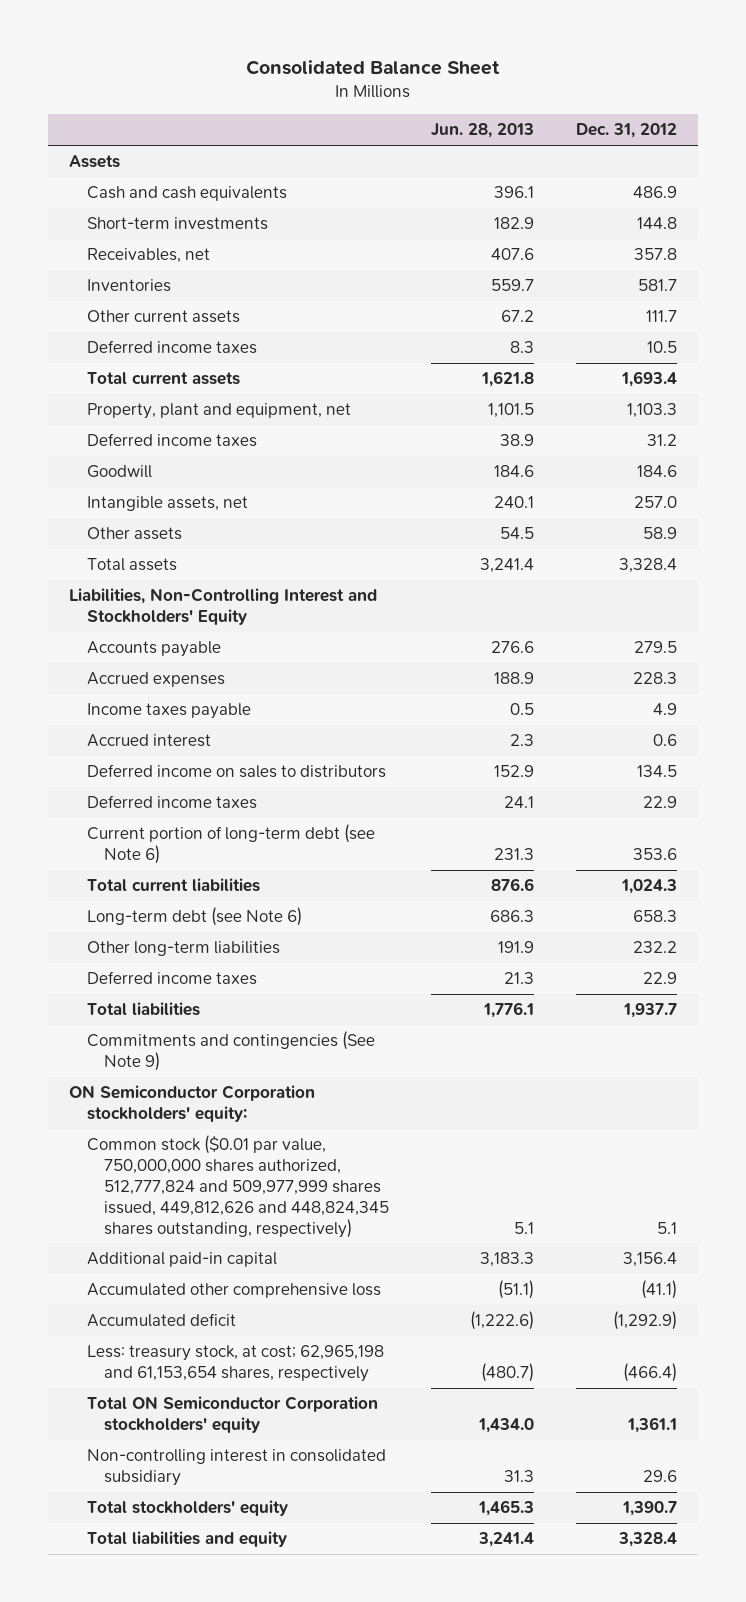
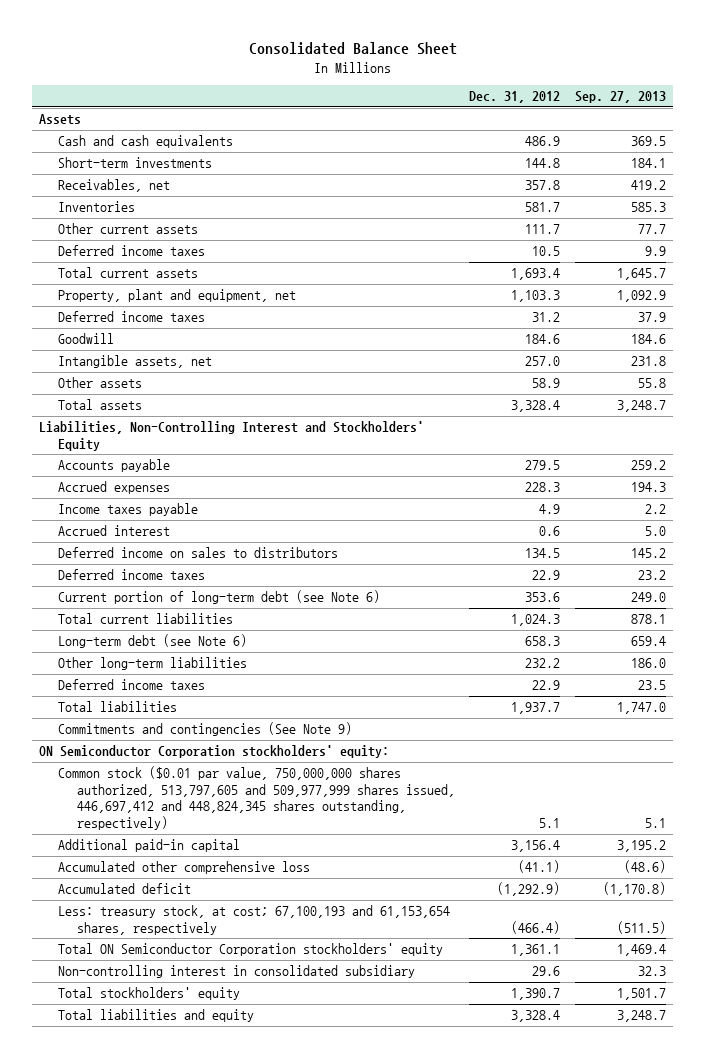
- | Jun. 28, 2013 | Dec. 31, 2012
+ | Dec. 31, 2012 | Sep. 27, 2013
- Common stock ($0.01 par value, 750,000,000 shares authorized, 512,777,824 and 509,977,999 shares issued, 449,812,626 and 448,824,345 shares outstanding, respectively) | 5.1 | 5.1
+ Common stock ($0.01 par value, 750,000,000 shares authorized, 513,797,605 and 509,977,999 shares issued, 446,697,412 and 448,824,345 shares outstanding, respectively) | 5.1 | 5.1
- Less: treasury stock, at cost; 62,965,198 and 61,153,654 shares, respectively | (480.7) | (466.4)
+ Less: treasury stock, at cost; 67,100,193 and 61,153,654 shares, respectively | (466.4) | (511.5)

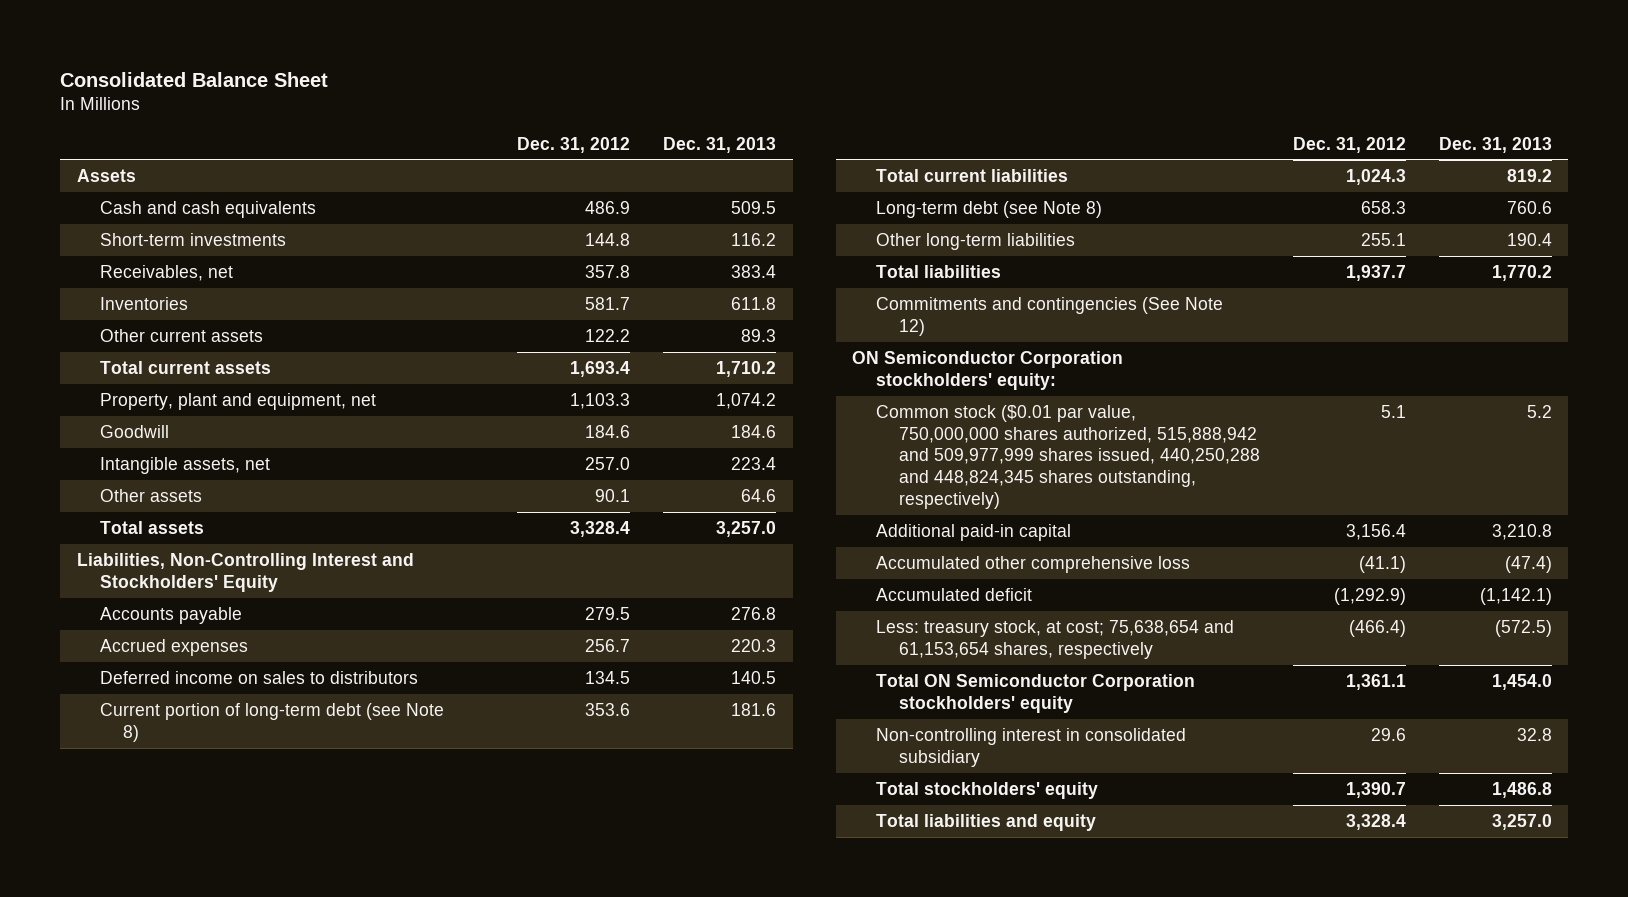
- | Dec. 31, 2012 | Sep. 27, 2013
+ | Dec. 31, 2012 | Dec. 31, 2013
- Other current assets | 111.7 | 77.7
- Deferred income taxes | 10.5 | 9.9
+ Other current assets | 122.2 | 89.3
- Deferred income taxes | 31.2 | 37.9
- Other assets | 58.9 | 55.8
+ Other assets | 90.1 | 64.6
- Accrued expenses | 228.3 | 194.3
- Income taxes payable | 4.9 | 2.2
- Accrued interest | 0.6 | 5.0
+ Accrued expenses | 256.7 | 220.3
- Deferred income taxes | 22.9 | 23.2
- Current portion of long-term debt (see Note 6) | 353.6 | 249.0
+ Current portion of long-term debt (see Note 8) | 353.6 | 181.6
- Long-term debt (see Note 6) | 658.3 | 659.4
- Other long-term liabilities | 232.2 | 186.0
- Deferred income taxes | 22.9 | 23.5
+ Long-term debt (see Note 8) | 658.3 | 760.6
+ Other long-term liabilities | 255.1 | 190.4
- Commitments and contingencies (See Note 9)
+ Commitments and contingencies (See Note 12)
- Common stock ($0.01 par value, 750,000,000 shares authorized, 513,797,605 and 509,977,999 shares issued, 446,697,412 and 448,824,345 shares outstanding, respectively) | 5.1 | 5.1
+ Common stock ($0.01 par value, 750,000,000 shares authorized, 515,888,942 and 509,977,999 shares issued, 440,250,288 and 448,824,345 shares outstanding, respectively) | 5.1 | 5.2
- Less: treasury stock, at cost; 67,100,193 and 61,153,654 shares, respectively | (466.4) | (511.5)
+ Less: treasury stock, at cost; 75,638,654 and 61,153,654 shares, respectively | (466.4) | (572.5)

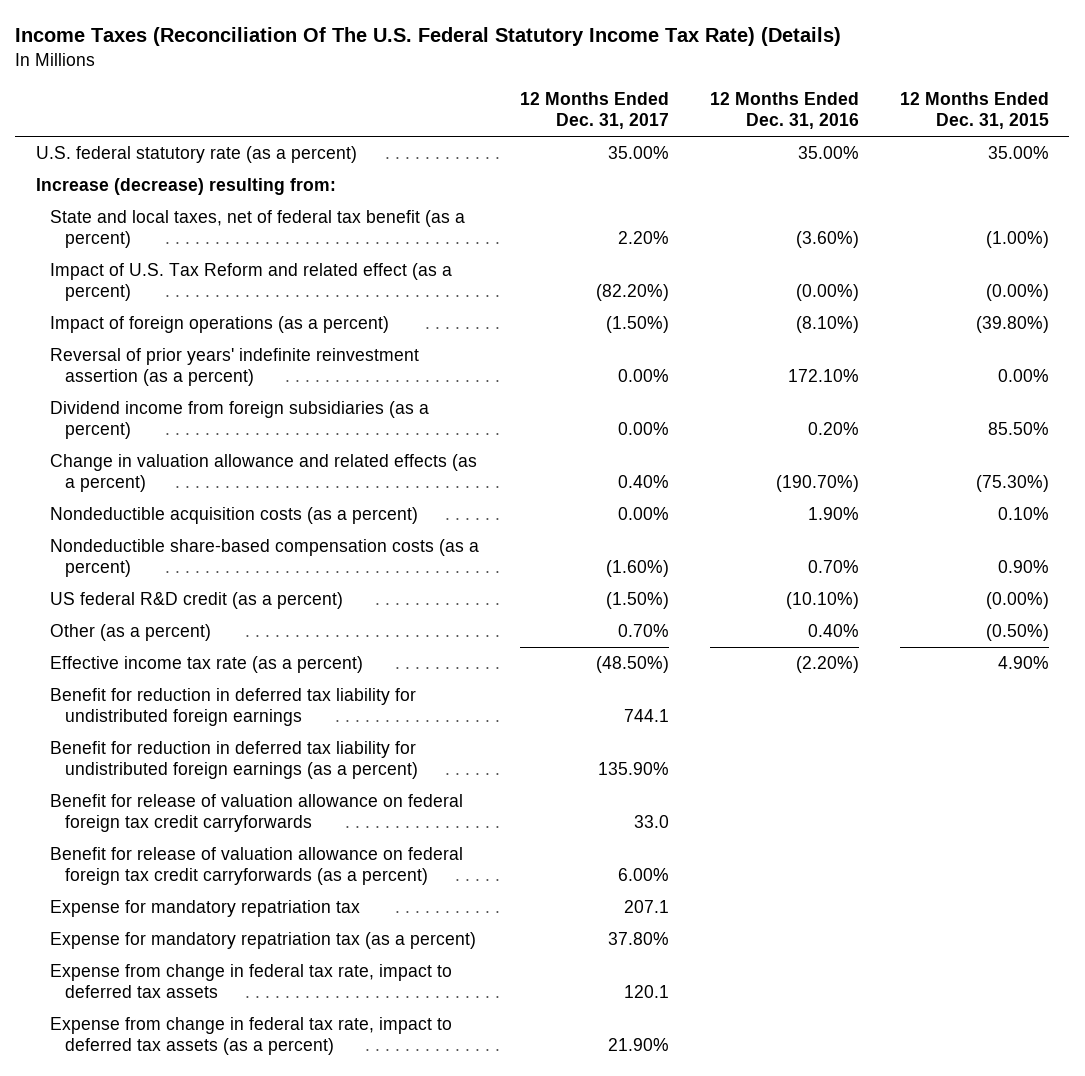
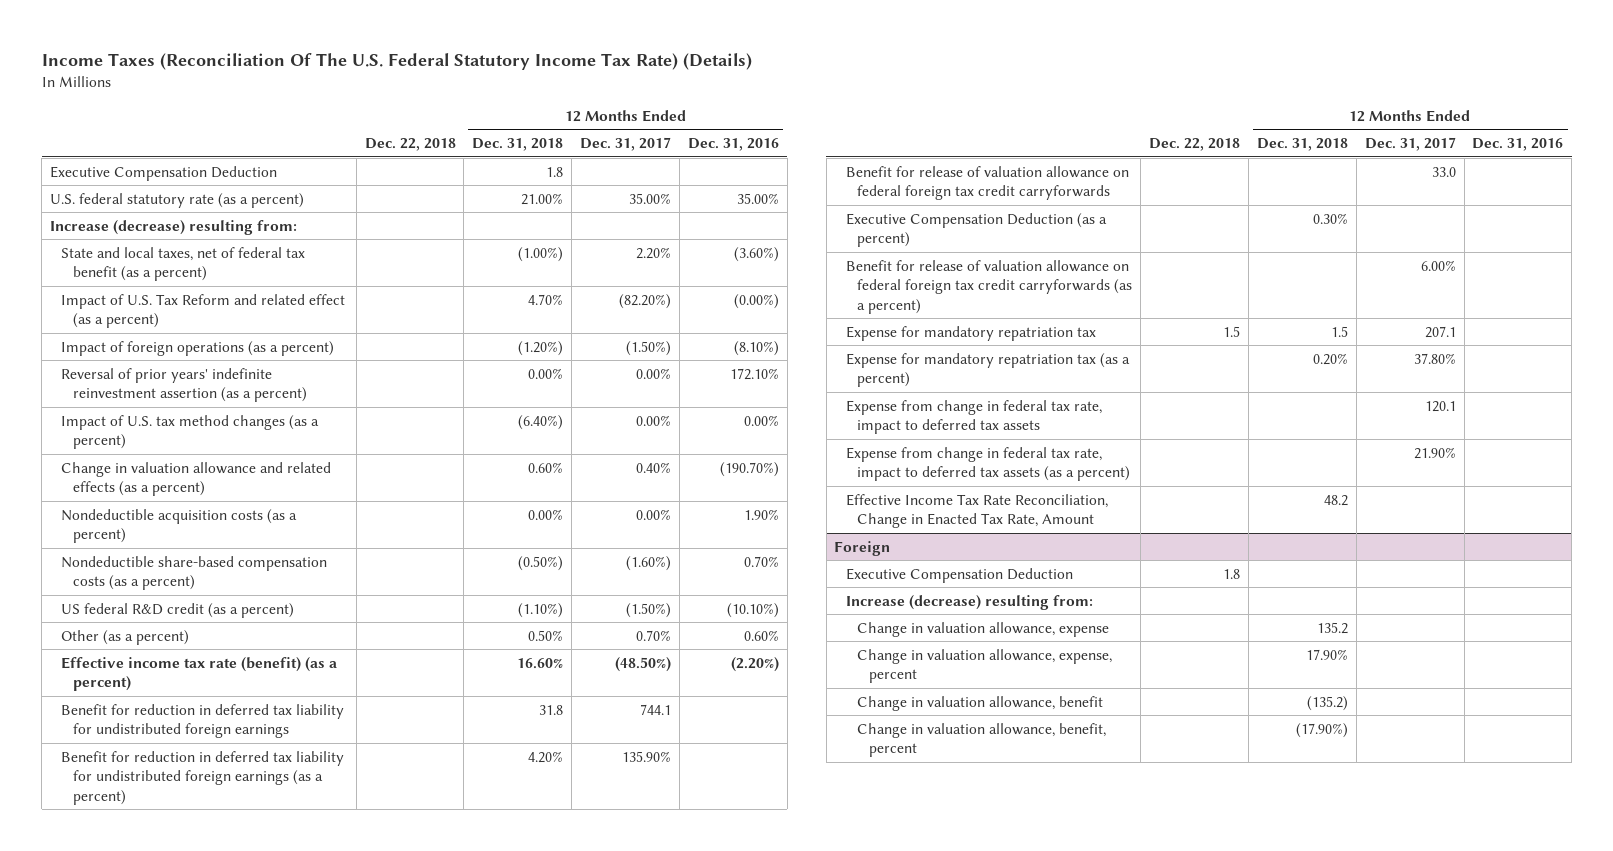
- | 12 Months Ended Dec. 31, 2017 | 12 Months Ended Dec. 31, 2016 | 12 Months Ended Dec. 31, 2015
+ | Dec. 22, 2018 | 12 Months Ended Dec. 31, 2018 | 12 Months Ended Dec. 31, 2017 | 12 Months Ended Dec. 31, 2016
+ Executive Compensation Deduction | | 1.8 | |
- Dividend income from foreign subsidiaries (as a percent) | 0.00% | 0.20% | 85.50%
+ Impact of U.S. tax method changes (as a percent) | | (6.40%) | 0.00% | 0.00%
- Other (as a percent) | 0.70% | 0.40% | (0.50%)
- Effective income tax rate (as a percent) | (48.50%) | (2.20%) | 4.90%
+ Other (as a percent) | | 0.50% | 0.70% | 0.60%
+ Effective income tax rate (benefit) (as a percent) | | 16.60% | (48.50%) | (2.20%)
+ Executive Compensation Deduction (as a percent) | | 0.30% | |
+ Effective Income Tax Rate Reconciliation, Change in Enacted Tax Rate, Amount | | 48.2 | |
+ Foreign
+ Executive Compensation Deduction | 1.8 | | |
+ Increase (decrease) resulting from:
+ Change in valuation allowance, expense | | 135.2 | |
+ Change in valuation allowance, expense, percent | | 17.90% | |
+ Change in valuation allowance, benefit | | (135.2) | |
+ Change in valuation allowance, benefit, percent | | (17.90%) | |

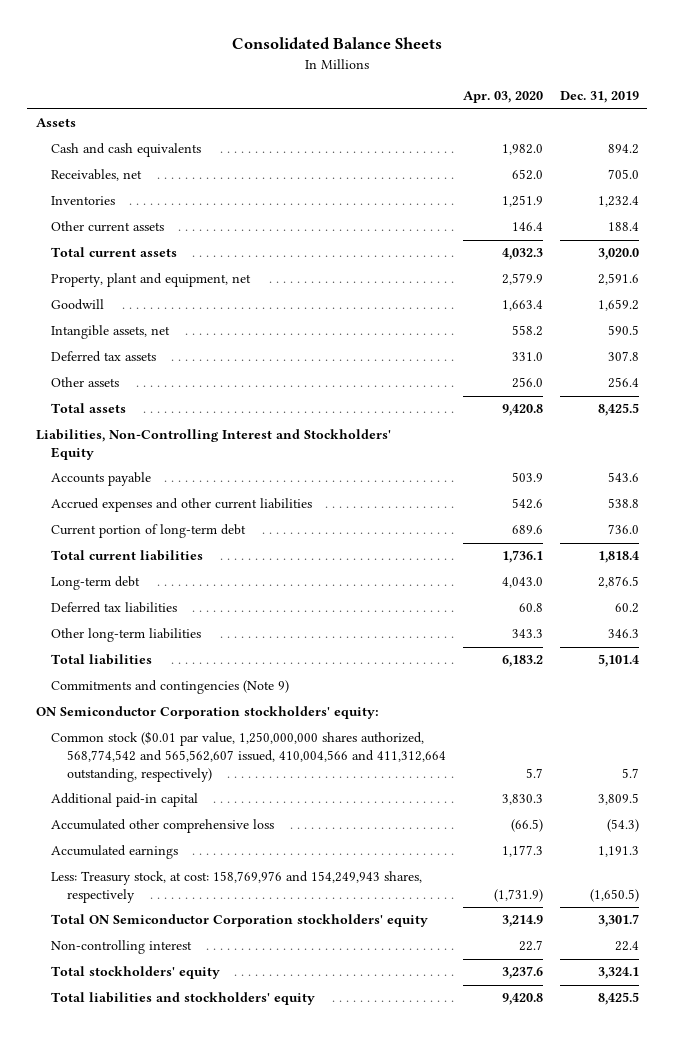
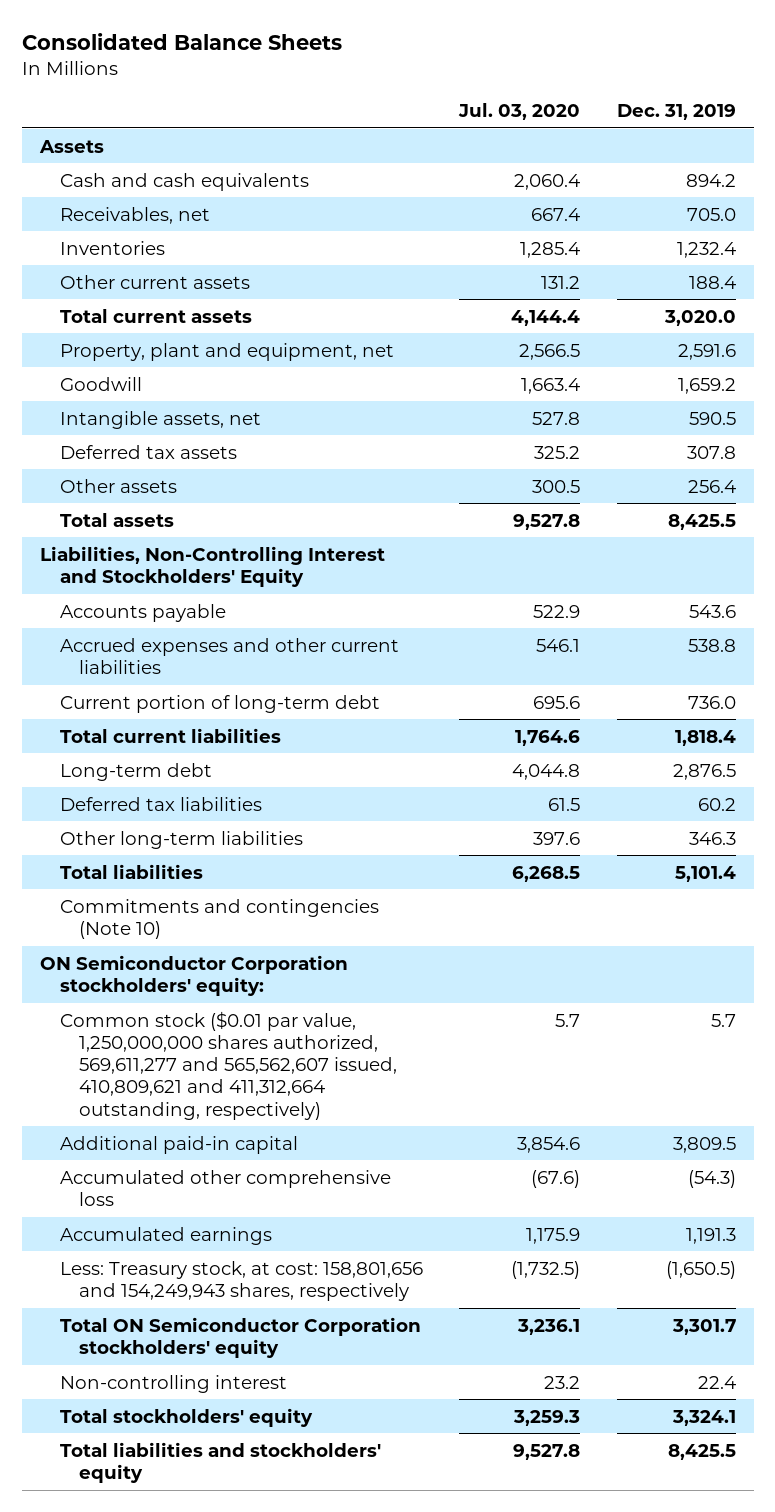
- | Apr. 03, 2020 | Dec. 31, 2019
+ | Jul. 03, 2020 | Dec. 31, 2019
- Commitments and contingencies (Note 9)
+ Commitments and contingencies (Note 10)
- Common stock ($0.01 par value, 1,250,000,000 shares authorized, 568,774,542 and 565,562,607 issued, 410,004,566 and 411,312,664 outstanding, respectively) | 5.7 | 5.7
+ Common stock ($0.01 par value, 1,250,000,000 shares authorized, 569,611,277 and 565,562,607 issued, 410,809,621 and 411,312,664 outstanding, respectively) | 5.7 | 5.7
- Less: Treasury stock, at cost: 158,769,976 and 154,249,943 shares, respectively | (1,731.9) | (1,650.5)
+ Less: Treasury stock, at cost: 158,801,656 and 154,249,943 shares, respectively | (1,732.5) | (1,650.5)

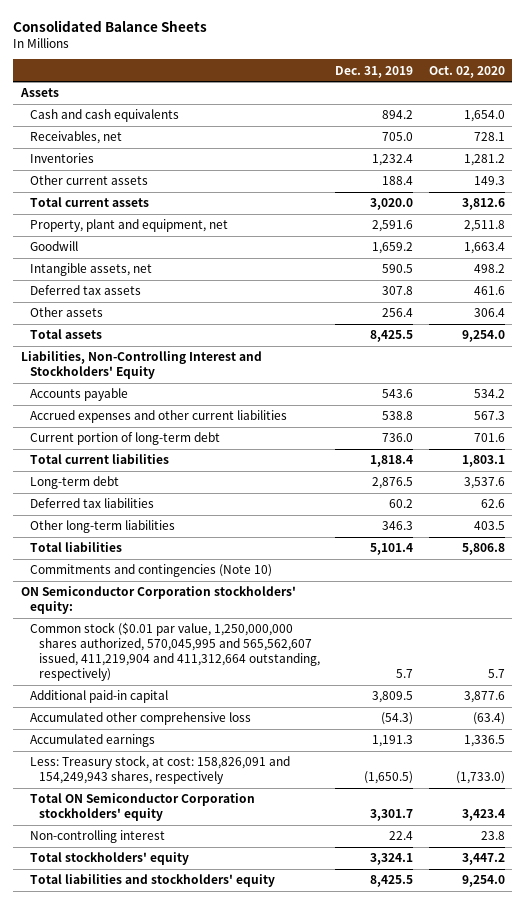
- | Jul. 03, 2020 | Dec. 31, 2019
+ | Dec. 31, 2019 | Oct. 02, 2020
- Common stock ($0.01 par value, 1,250,000,000 shares authorized, 569,611,277 and 565,562,607 issued, 410,809,621 and 411,312,664 outstanding, respectively) | 5.7 | 5.7
+ Common stock ($0.01 par value, 1,250,000,000 shares authorized, 570,045,995 and 565,562,607 issued, 411,219,904 and 411,312,664 outstanding, respectively) | 5.7 | 5.7
- Less: Treasury stock, at cost: 158,801,656 and 154,249,943 shares, respectively | (1,732.5) | (1,650.5)
+ Less: Treasury stock, at cost: 158,826,091 and 154,249,943 shares, respectively | (1,650.5) | (1,733.0)

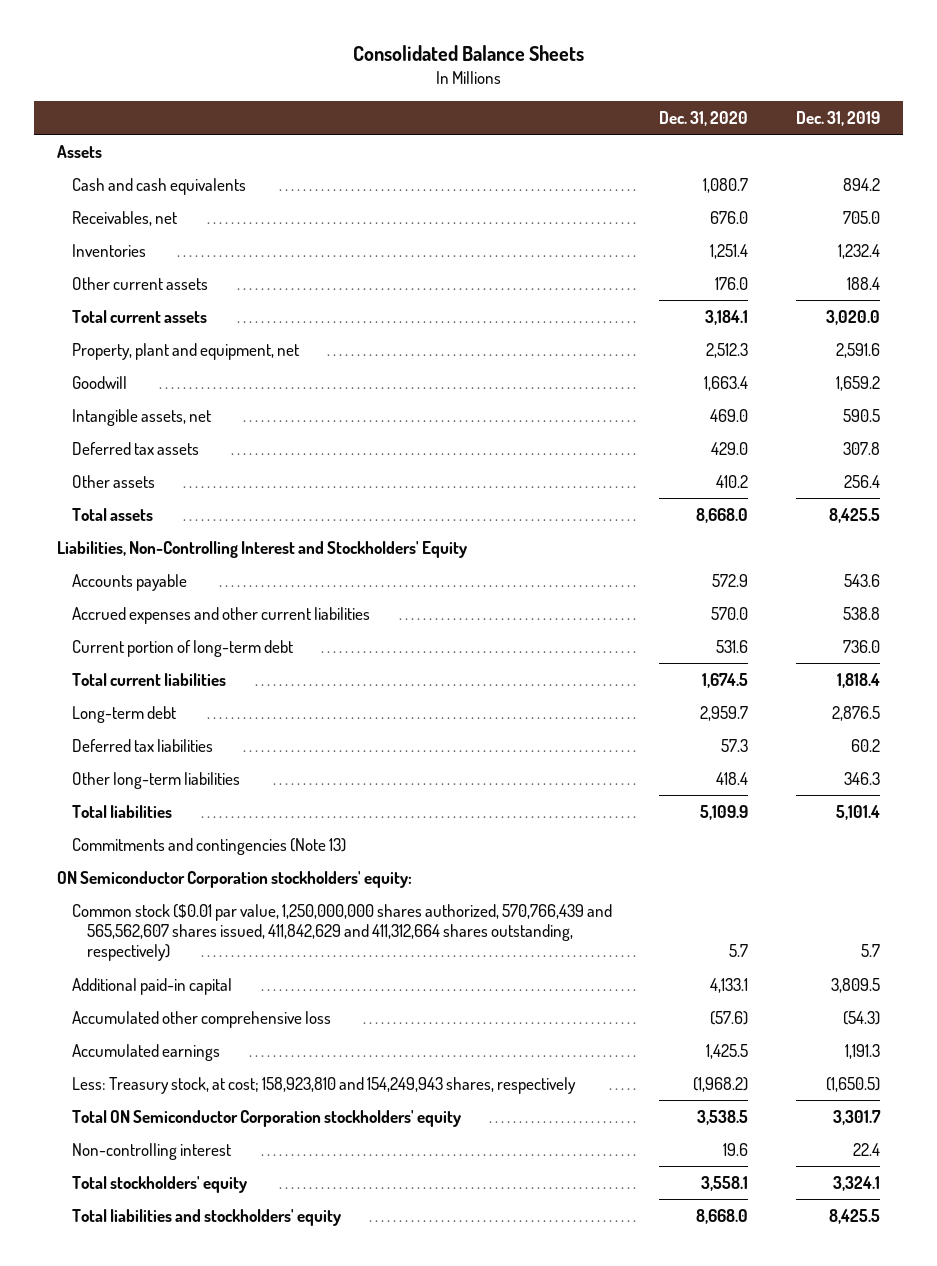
- | Dec. 31, 2019 | Oct. 02, 2020
+ | Dec. 31, 2020 | Dec. 31, 2019
- Commitments and contingencies (Note 10)
+ Commitments and contingencies (Note 13)
- Common stock ($0.01 par value, 1,250,000,000 shares authorized, 570,045,995 and 565,562,607 issued, 411,219,904 and 411,312,664 outstanding, respectively) | 5.7 | 5.7
+ Common stock ($0.01 par value, 1,250,000,000 shares authorized, 570,766,439 and 565,562,607 shares issued, 411,842,629 and 411,312,664 shares outstanding, respectively) | 5.7 | 5.7
- Less: Treasury stock, at cost: 158,826,091 and 154,249,943 shares, respectively | (1,650.5) | (1,733.0)
+ Less: Treasury stock, at cost; 158,923,810 and 154,249,943 shares, respectively | (1,968.2) | (1,650.5)

